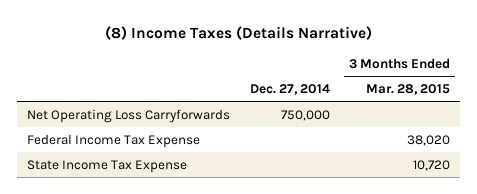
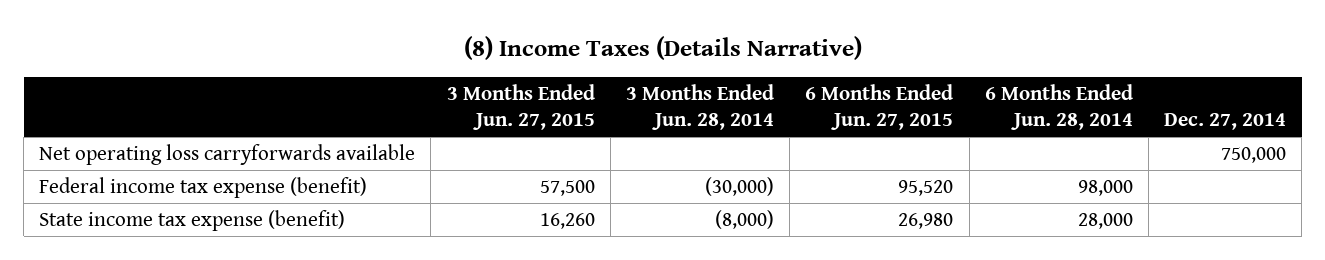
- | Dec. 27, 2014 | 3 Months Ended Mar. 28, 2015
+ | 3 Months Ended Jun. 27, 2015 | 3 Months Ended Jun. 28, 2014 | 6 Months Ended Jun. 27, 2015 | 6 Months Ended Jun. 28, 2014 | Dec. 27, 2014
- Net Operating Loss Carryforwards | 750,000 |
- Federal Income Tax Expense | | 38,020
- State Income Tax Expense | | 10,720
+ Net operating loss carryforwards available | | | | | 750,000
+ Federal income tax expense (benefit) | 57,500 | (30,000) | 95,520 | 98,000 |
+ State income tax expense (benefit) | 16,260 | (8,000) | 26,980 | 28,000 |

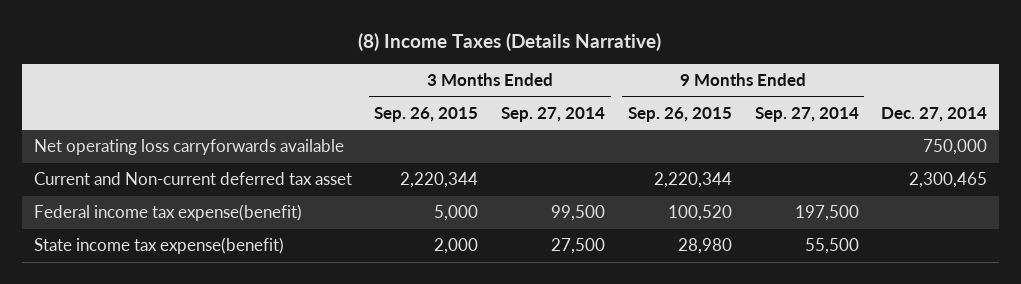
- | 3 Months Ended Jun. 27, 2015 | 3 Months Ended Jun. 28, 2014 | 6 Months Ended Jun. 27, 2015 | 6 Months Ended Jun. 28, 2014 | Dec. 27, 2014
+ | 3 Months Ended Sep. 26, 2015 | 3 Months Ended Sep. 27, 2014 | 9 Months Ended Sep. 26, 2015 | 9 Months Ended Sep. 27, 2014 | Dec. 27, 2014
- Federal income tax expense (benefit) | 57,500 | (30,000) | 95,520 | 98,000 |
- State income tax expense (benefit) | 16,260 | (8,000) | 26,980 | 28,000 |
+ Current and Non-current deferred tax asset | 2,220,344 | | 2,220,344 | | 2,300,465
+ Federal income tax expense(benefit) | 5,000 | 99,500 | 100,520 | 197,500 |
+ State income tax expense(benefit) | 2,000 | 27,500 | 28,980 | 55,500 |

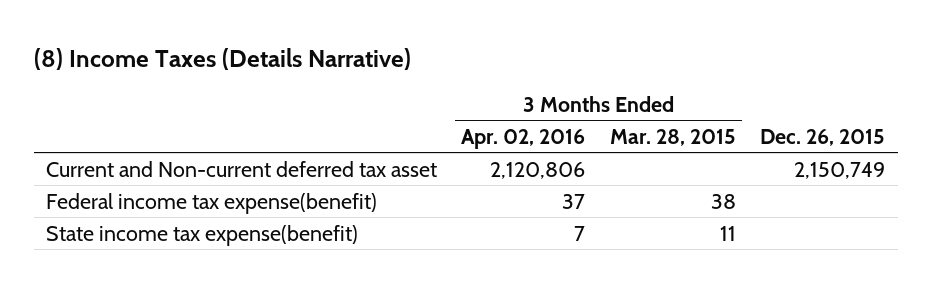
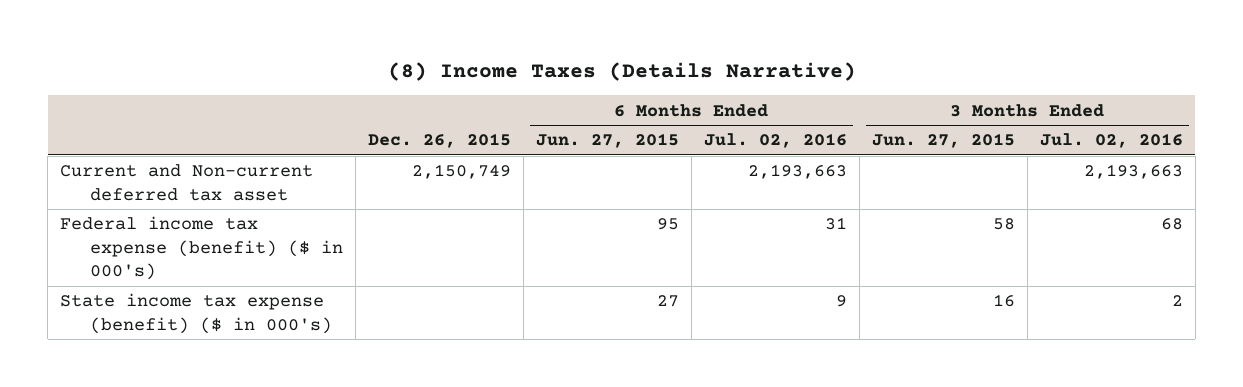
- | 3 Months Ended Apr. 02, 2016 | 3 Months Ended Mar. 28, 2015 | Dec. 26, 2015
+ | Dec. 26, 2015 | 6 Months Ended Jun. 27, 2015 | 6 Months Ended Jul. 02, 2016 | 3 Months Ended Jun. 27, 2015 | 3 Months Ended Jul. 02, 2016
- Federal income tax expense(benefit) | 37 | 38 |
- State income tax expense(benefit) | 7 | 11 |
+ Federal income tax expense (benefit) ($ in 000's) | | 95 | 31 | 58 | 68
+ State income tax expense (benefit) ($ in 000's) | | 27 | 9 | 16 | 2

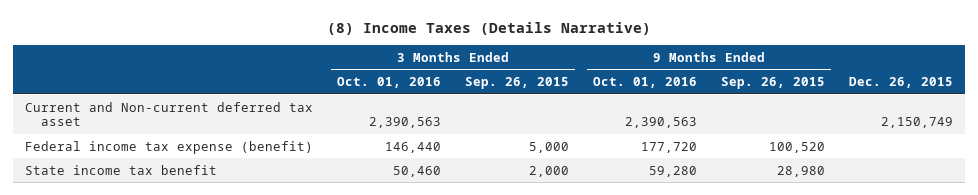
- | Dec. 26, 2015 | 6 Months Ended Jun. 27, 2015 | 6 Months Ended Jul. 02, 2016 | 3 Months Ended Jun. 27, 2015 | 3 Months Ended Jul. 02, 2016
+ | 3 Months Ended Oct. 01, 2016 | 3 Months Ended Sep. 26, 2015 | 9 Months Ended Oct. 01, 2016 | 9 Months Ended Sep. 26, 2015 | Dec. 26, 2015
- Federal income tax expense (benefit) ($ in 000's) | | 95 | 31 | 58 | 68
- State income tax expense (benefit) ($ in 000's) | | 27 | 9 | 16 | 2
+ Federal income tax expense (benefit) | 146,440 | 5,000 | 177,720 | 100,520 |
+ State income tax benefit | 50,460 | 2,000 | 59,280 | 28,980 |

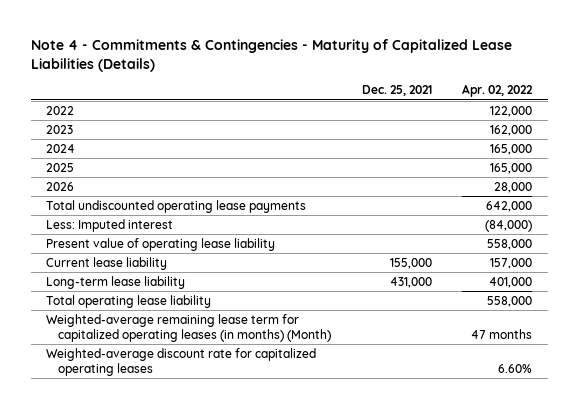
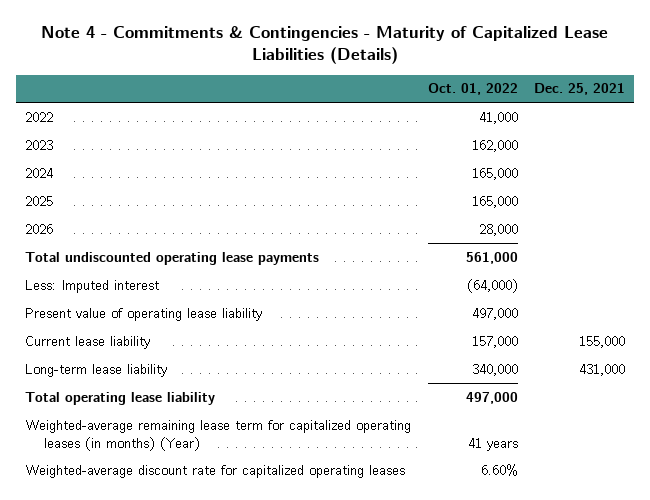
- | Dec. 25, 2021 | Apr. 02, 2022
+ | Oct. 01, 2022 | Dec. 25, 2021
- Weighted-average remaining lease term for capitalized operating leases (in months) (Month) | | 47 months
+ Weighted-average remaining lease term for capitalized operating leases (in months) (Year) | 41 years |

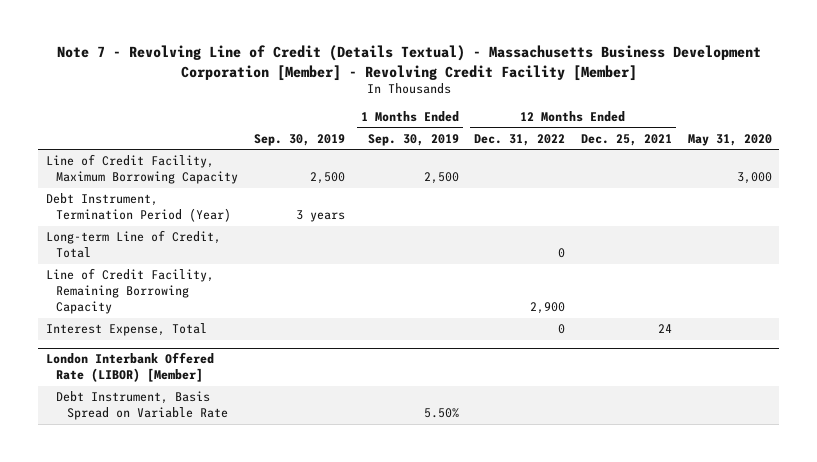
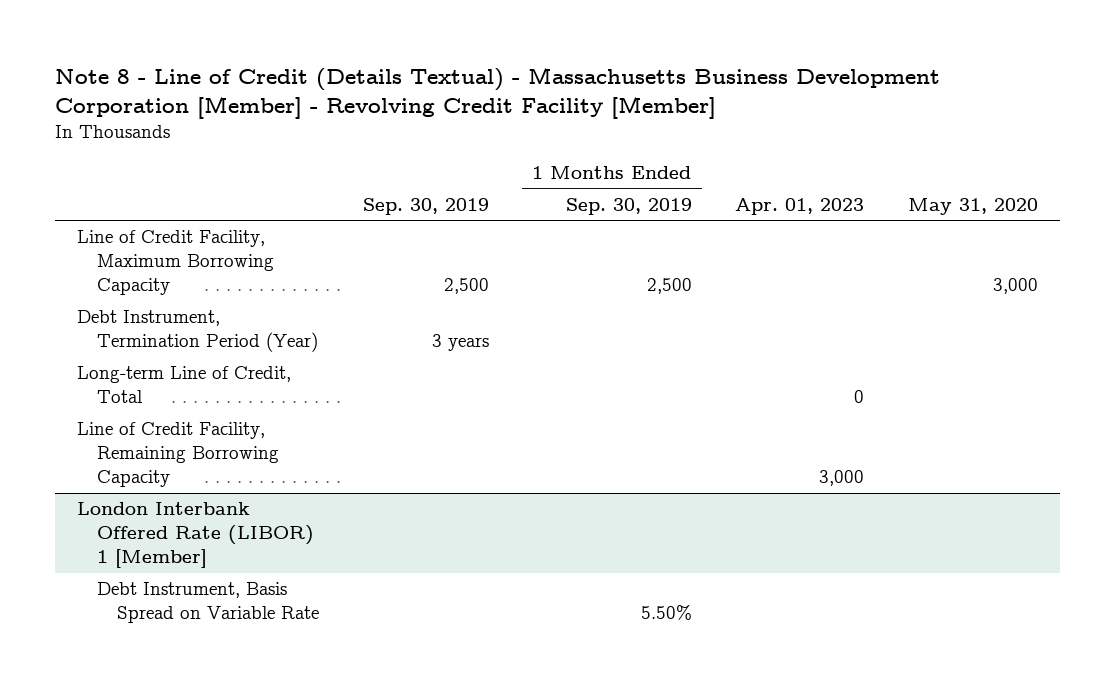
- Note 7 - Revolving Line of Credit (Details Textual) - Massachusetts Business Development Corporation [Member] - Revolving Credit Facility [Member]
+ Note 8 - Line of Credit (Details Textual) - Massachusetts Business Development Corporation [Member] - Revolving Credit Facility [Member]
- | Sep. 30, 2019 | 1 Months Ended Sep. 30, 2019 | 12 Months Ended Dec. 31, 2022 | 12 Months Ended Dec. 25, 2021 | May 31, 2020
+ | Sep. 30, 2019 | 1 Months Ended Sep. 30, 2019 | Apr. 01, 2023 | May 31, 2020
- Interest Expense, Total | | | 0 | 24 |
- London Interbank Offered Rate (LIBOR) [Member]
+ London Interbank Offered Rate (LIBOR) 1 [Member]

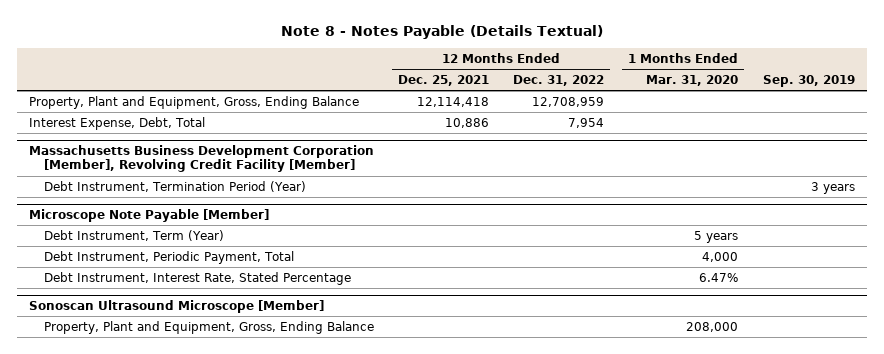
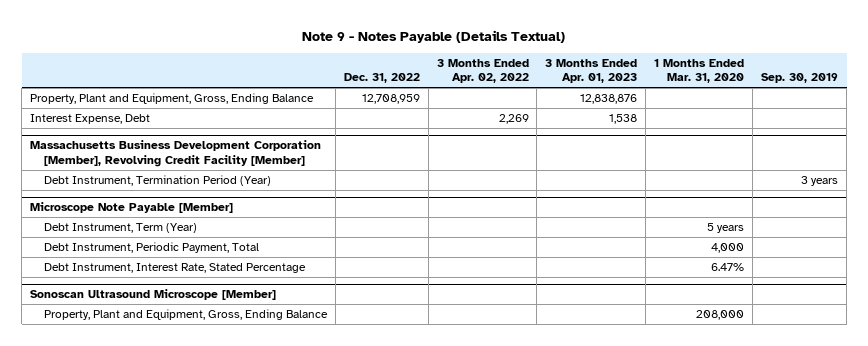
- Note 8 - Notes Payable (Details Textual)
+ Note 9 - Notes Payable (Details Textual)
- | 12 Months Ended Dec. 25, 2021 | 12 Months Ended Dec. 31, 2022 | 1 Months Ended Mar. 31, 2020 | Sep. 30, 2019
+ | Dec. 31, 2022 | 3 Months Ended Apr. 02, 2022 | 3 Months Ended Apr. 01, 2023 | 1 Months Ended Mar. 31, 2020 | Sep. 30, 2019
- Interest Expense, Debt, Total | 10,886 | 7,954 | |
+ Interest Expense, Debt | | 2,269 | 1,538 | |

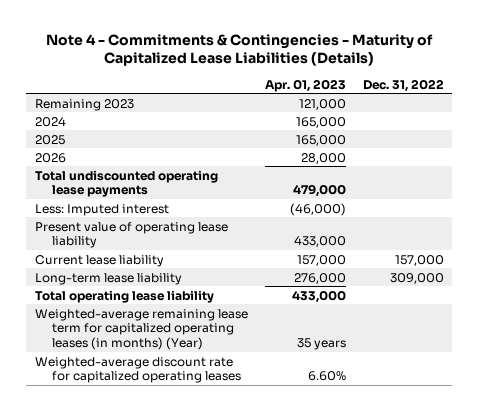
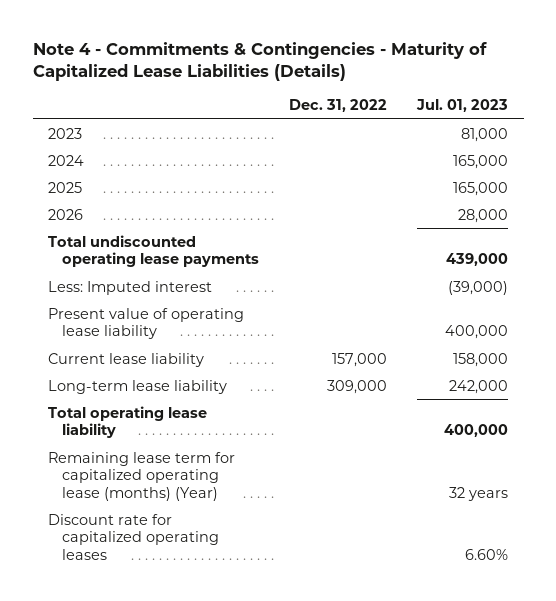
- | Apr. 01, 2023 | Dec. 31, 2022
+ | Dec. 31, 2022 | Jul. 01, 2023
- Remaining 2023 | 121,000 |
+ 2023 | | 81,000
- Weighted-average remaining lease term for capitalized operating leases (in months) (Year) | 35 years |
- Weighted-average discount rate for capitalized operating leases | 6.60% |
+ Remaining lease term for capitalized operating lease (months) (Year) | | 32 years
+ Discount rate for capitalized operating leases | | 6.60%

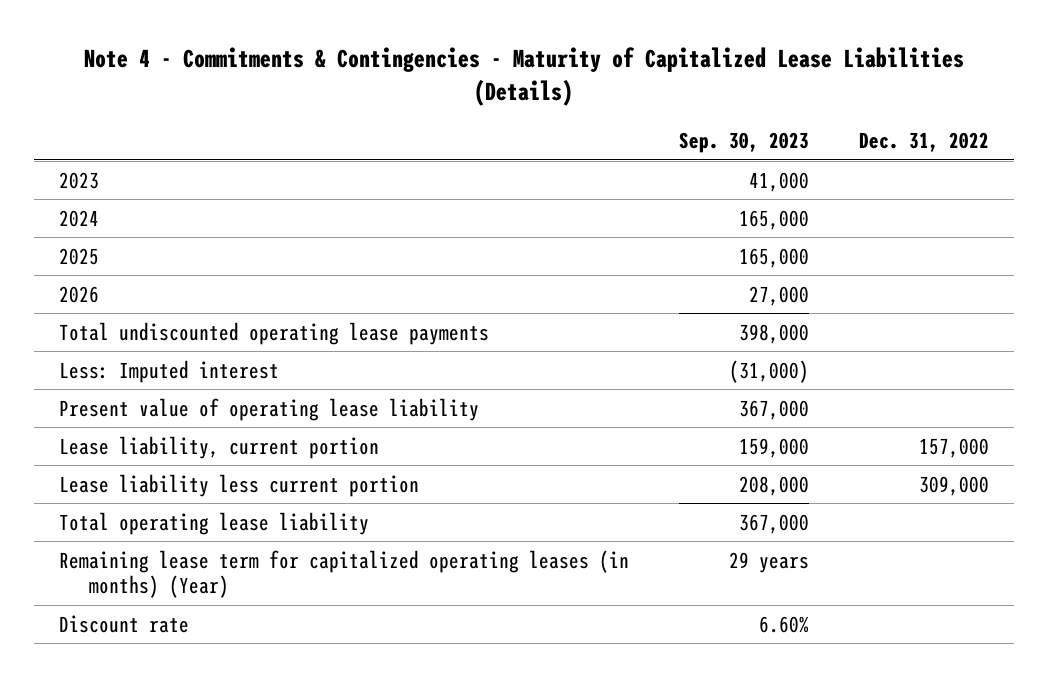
- | Dec. 31, 2022 | Jul. 01, 2023
+ | Sep. 30, 2023 | Dec. 31, 2022
- Current lease liability | 157,000 | 158,000
- Long-term lease liability | 309,000 | 242,000
+ Lease liability, current portion | 159,000 | 157,000
+ Lease liability less current portion | 208,000 | 309,000
- Remaining lease term for capitalized operating lease (months) (Year) | | 32 years
- Discount rate for capitalized operating leases | | 6.60%
+ Remaining lease term for capitalized operating leases (in months) (Year) | 29 years |
+ Discount rate | 6.60% |

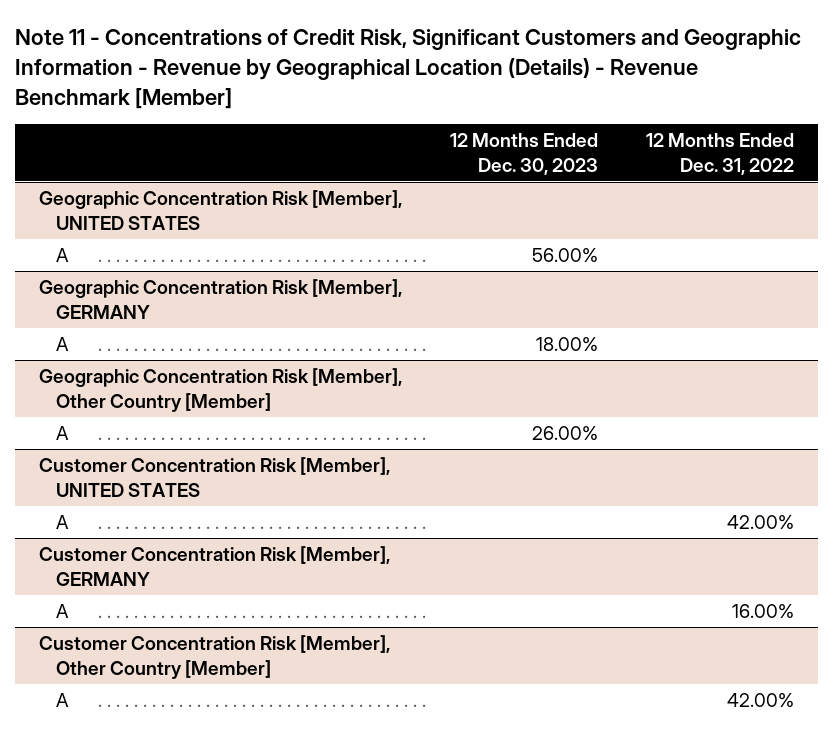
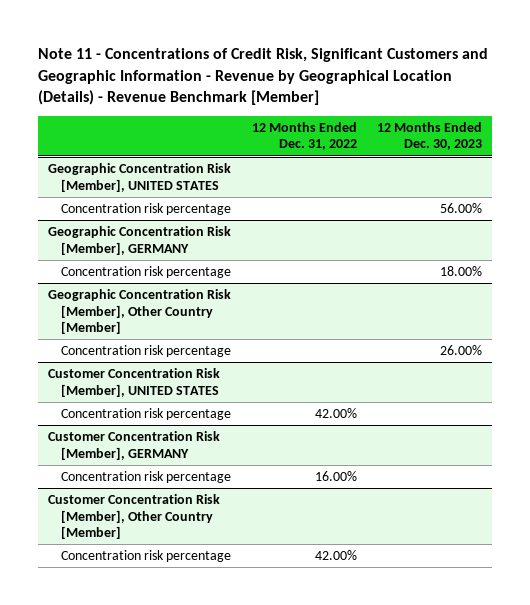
- | 12 Months Ended Dec. 30, 2023 | 12 Months Ended Dec. 31, 2022
+ | 12 Months Ended Dec. 31, 2022 | 12 Months Ended Dec. 30, 2023
@ Geographic Concentration Risk [Member], UNITED STATES
- A | 56.00% |
+ Concentration risk percentage | | 56.00%
@ Geographic Concentration Risk [Member], GERMANY
- A | 18.00% |
+ Concentration risk percentage | | 18.00%
@ Geographic Concentration Risk [Member], Other Country [Member]
- A | 26.00% |
+ Concentration risk percentage | | 26.00%
@ Customer Concentration Risk [Member], UNITED STATES
- A | | 42.00%
+ Concentration risk percentage | 42.00% |
@ Customer Concentration Risk [Member], GERMANY
- A | | 16.00%
+ Concentration risk percentage | 16.00% |
@ Customer Concentration Risk [Member], Other Country [Member]
- A | | 42.00%
+ Concentration risk percentage | 42.00% |

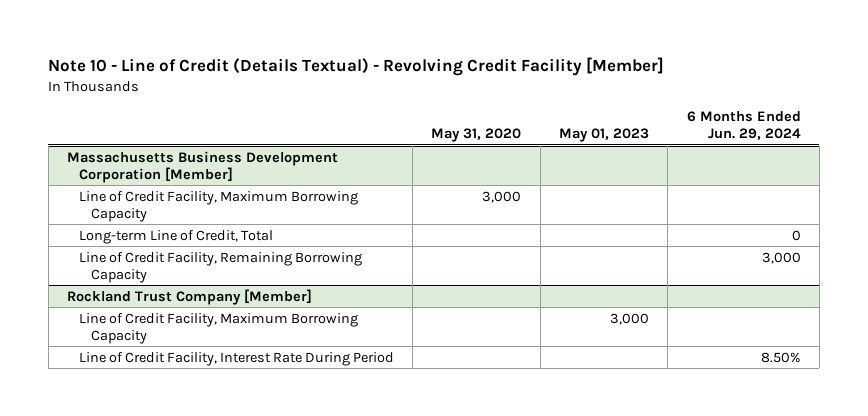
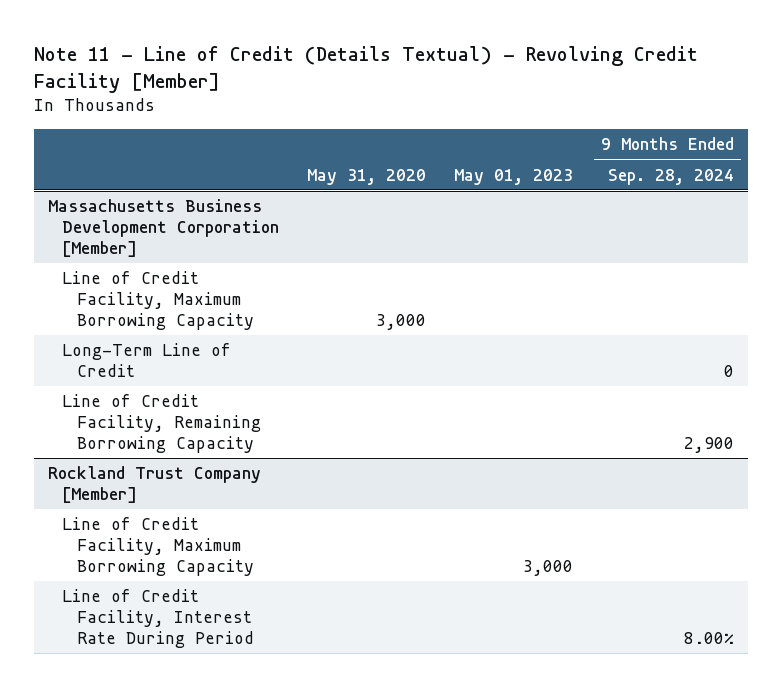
- Note 10 - Line of Credit (Details Textual) - Revolving Credit Facility [Member]
+ Note 11 - Line of Credit (Details Textual) - Revolving Credit Facility [Member]
- | May 31, 2020 | May 01, 2023 | 6 Months Ended Jun. 29, 2024
+ | May 31, 2020 | May 01, 2023 | 9 Months Ended Sep. 28, 2024
@ Massachusetts Business Development Corporation [Member]
- Long-term Line of Credit, Total | | | 0
+ Long-Term Line of Credit | | | 0

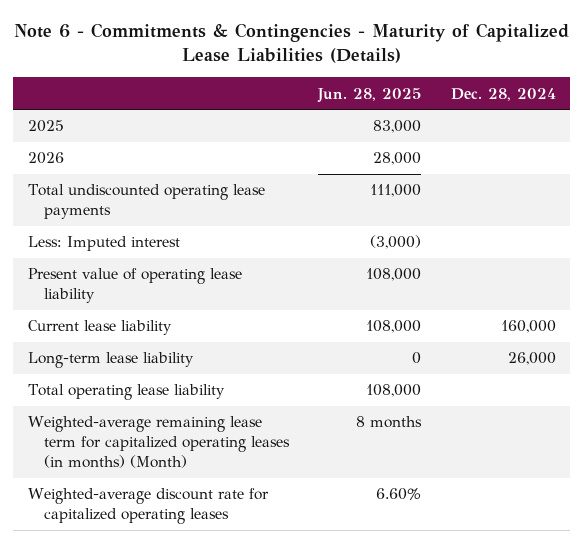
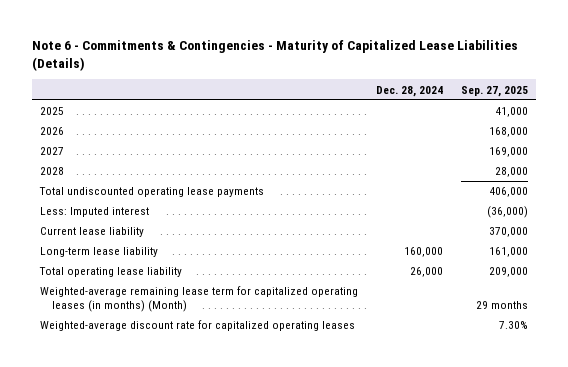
- | Jun. 28, 2025 | Dec. 28, 2024
+ | Dec. 28, 2024 | Sep. 27, 2025
+ 2027 | | 169,000
+ 2028 | | 28,000
- Present value of operating lease liability | 108,000 |
- Current lease liability | 108,000 | 160,000
- Long-term lease liability | 0 | 26,000
- Total operating lease liability | 108,000 |
+ Current lease liability | | 370,000
+ Long-term lease liability | 160,000 | 161,000
+ Total operating lease liability | 26,000 | 209,000

